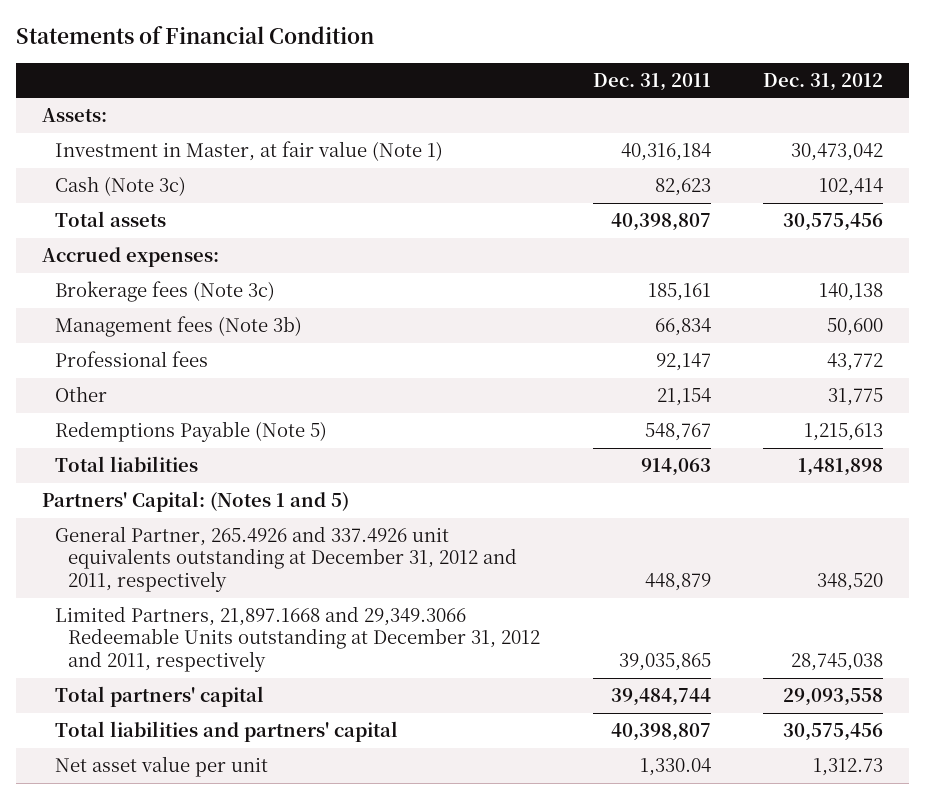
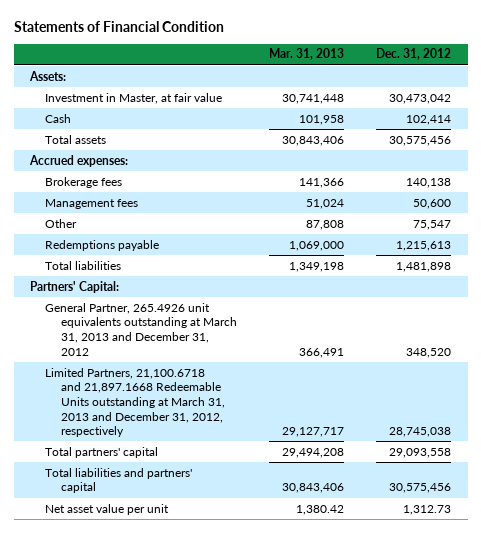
- | Dec. 31, 2011 | Dec. 31, 2012
+ | Mar. 31, 2013 | Dec. 31, 2012
- Investment in Master, at fair value (Note 1) | 40,316,184 | 30,473,042
- Cash (Note 3c) | 82,623 | 102,414
+ Investment in Master, at fair value | 30,741,448 | 30,473,042
+ Cash | 101,958 | 102,414
- Brokerage fees (Note 3c) | 185,161 | 140,138
- Management fees (Note 3b) | 66,834 | 50,600
- Professional fees | 92,147 | 43,772
- Other | 21,154 | 31,775
- Redemptions Payable (Note 5) | 548,767 | 1,215,613
+ Brokerage fees | 141,366 | 140,138
+ Management fees | 51,024 | 50,600
+ Other | 87,808 | 75,547
+ Redemptions payable | 1,069,000 | 1,215,613
- Partners' Capital: (Notes 1 and 5)
- General Partner, 265.4926 and 337.4926 unit equivalents outstanding at December 31, 2012 and 2011, respectively | 448,879 | 348,520
- Limited Partners, 21,897.1668 and 29,349.3066 Redeemable Units outstanding at December 31, 2012 and 2011, respectively | 39,035,865 | 28,745,038
+ Partners' Capital:
+ General Partner, 265.4926 unit equivalents outstanding at March 31, 2013 and December 31, 2012 | 366,491 | 348,520
+ Limited Partners, 21,100.6718 and 21,897.1668 Redeemable Units outstanding at March 31, 2013 and December 31, 2012, respectively | 29,127,717 | 28,745,038

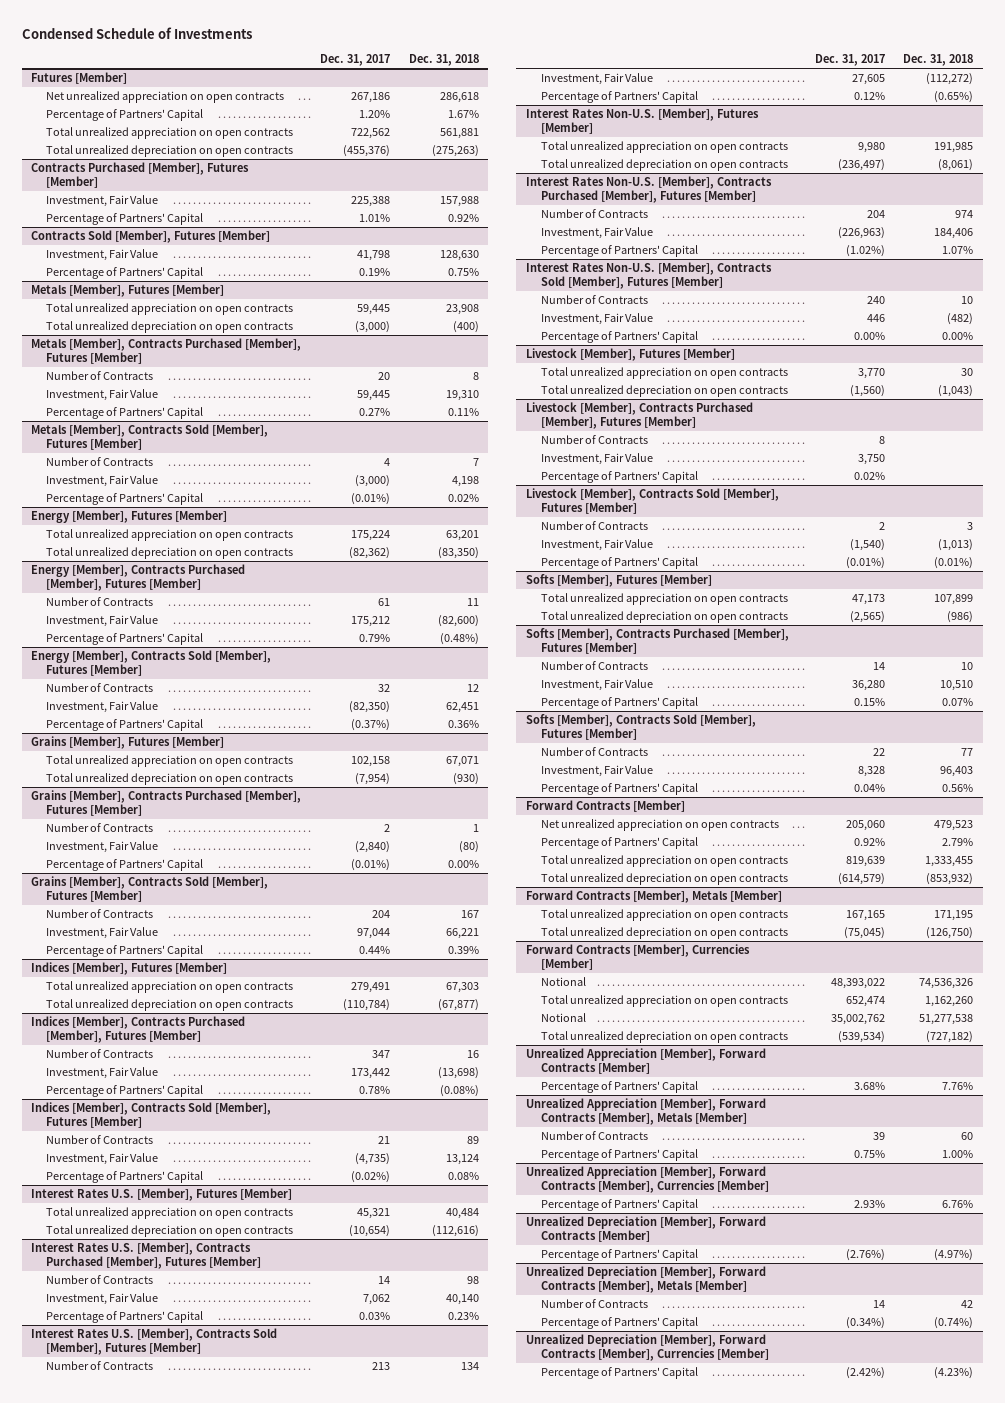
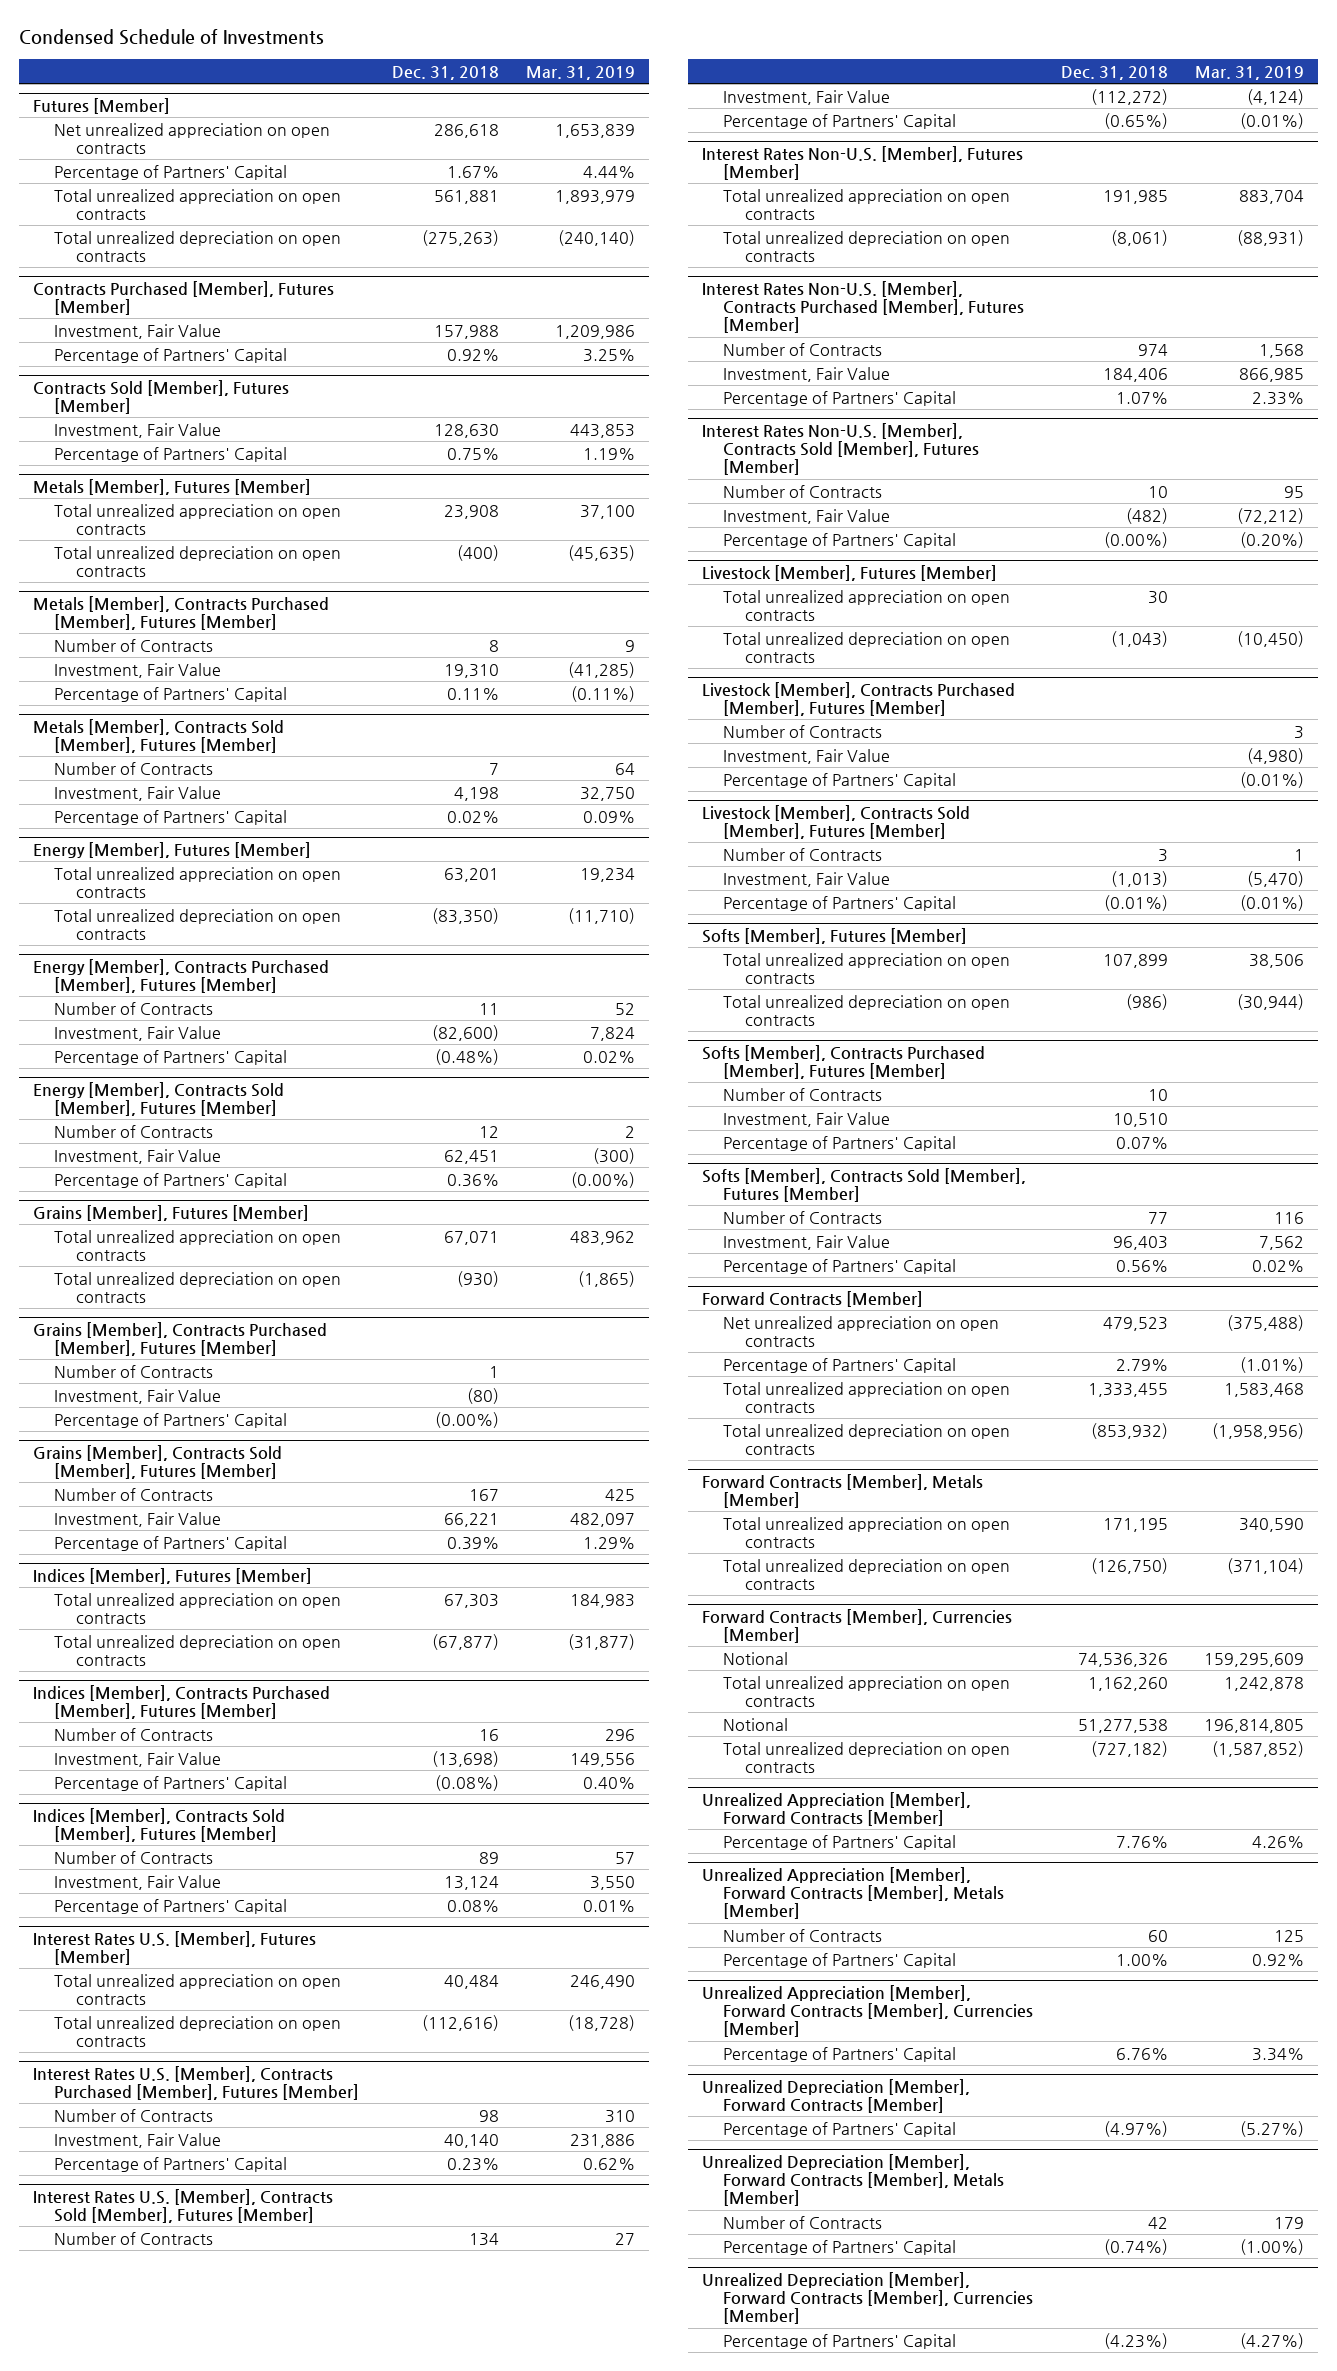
- | Dec. 31, 2017 | Dec. 31, 2018
+ | Dec. 31, 2018 | Mar. 31, 2019
@ Grains [Member], Contracts Purchased [Member], Futures [Member]
- Percentage of Partners' Capital | (0.01%) | 0.00%
+ Percentage of Partners' Capital | (0.00%) |
@ Interest Rates Non-U.S. [Member], Contracts Sold [Member], Futures [Member]
- Percentage of Partners' Capital | 0.00% | 0.00%
+ Percentage of Partners' Capital | (0.00%) | (0.20%)

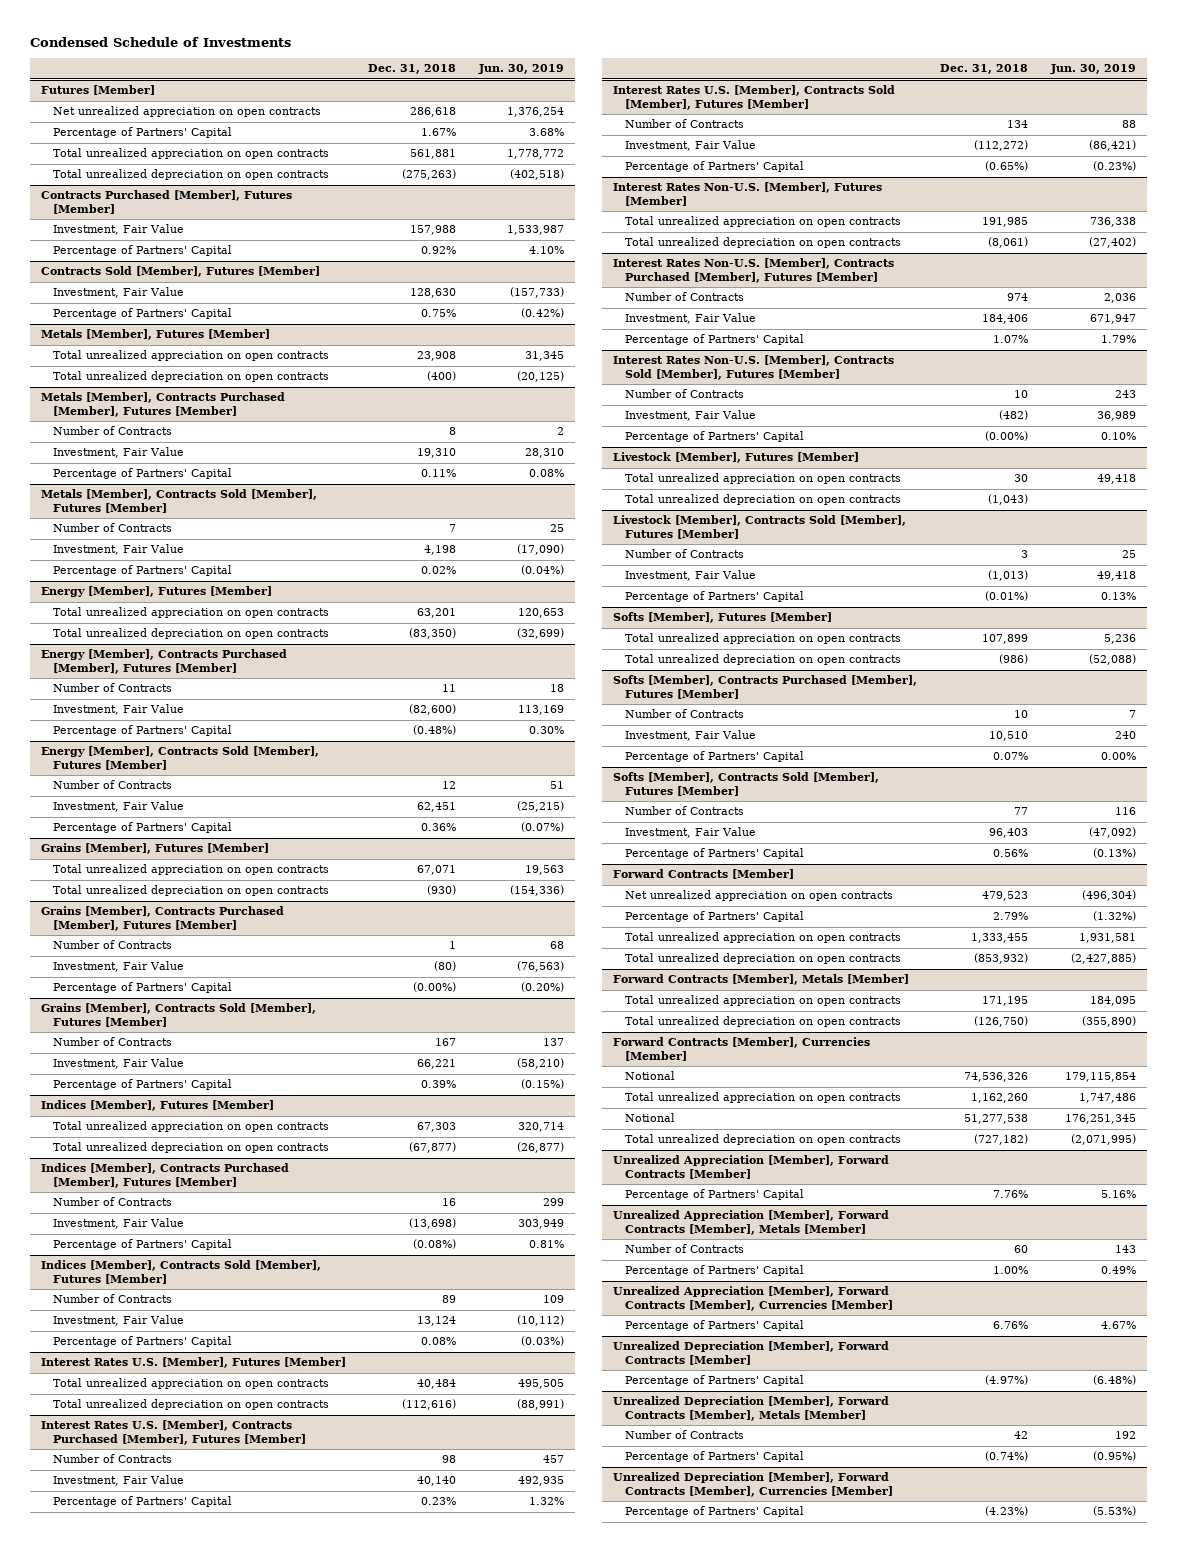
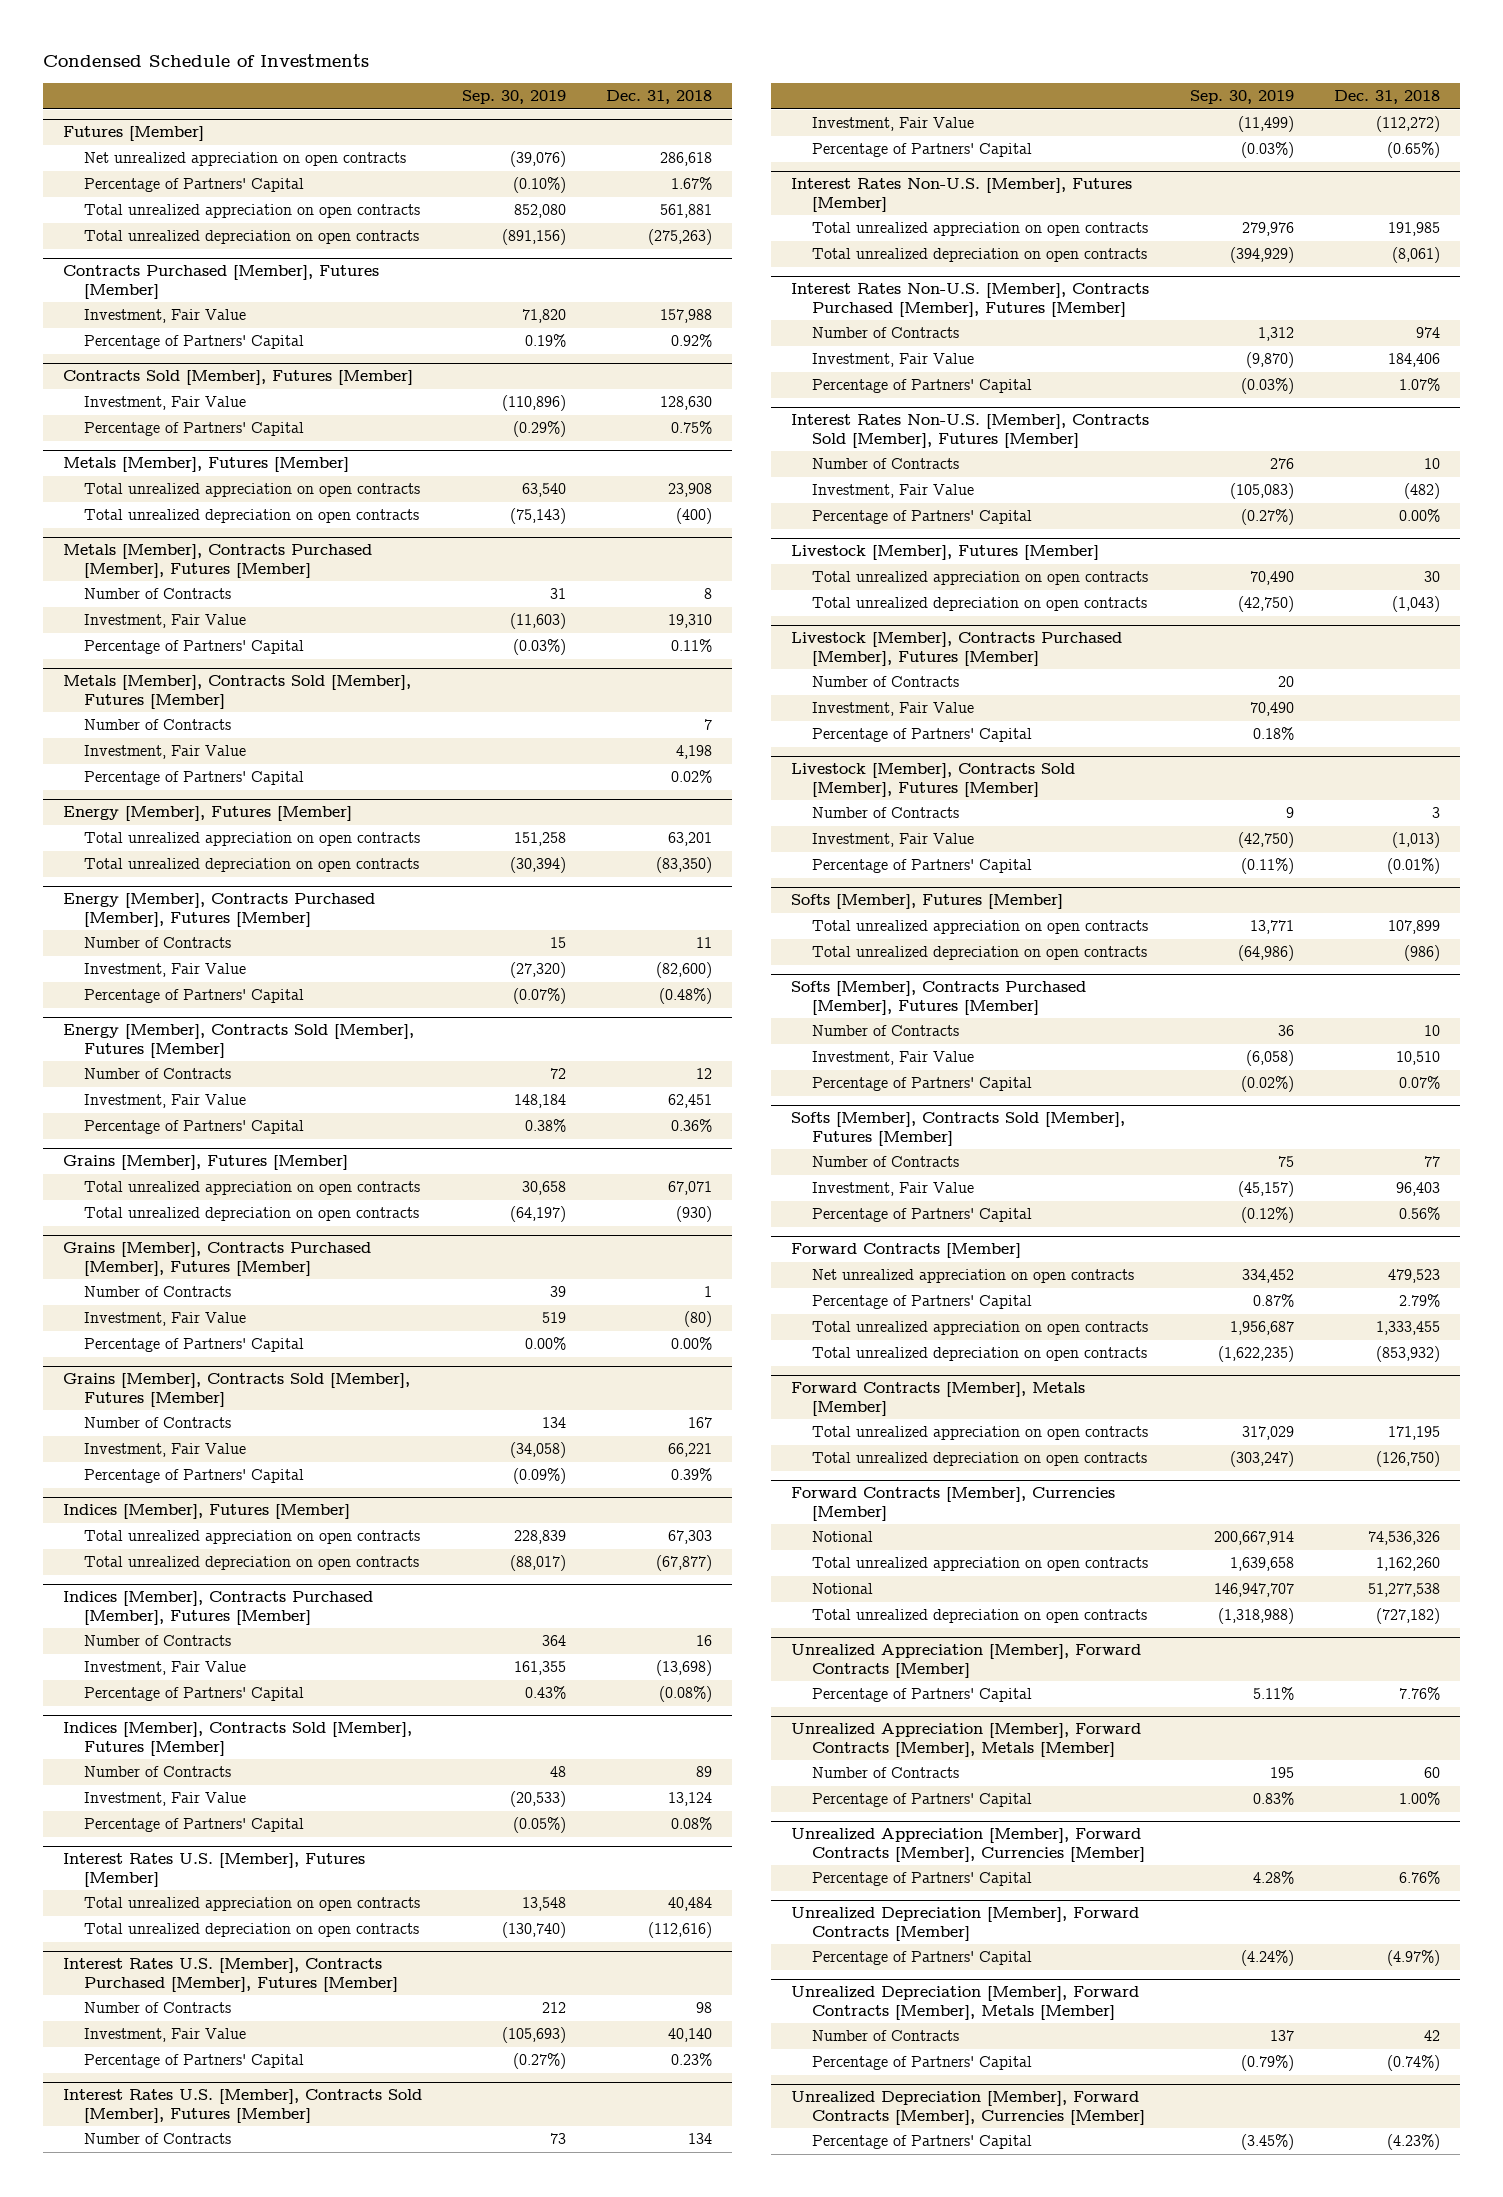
- | Dec. 31, 2018 | Jun. 30, 2019
+ | Sep. 30, 2019 | Dec. 31, 2018
@ Grains [Member], Contracts Purchased [Member], Futures [Member]
- Percentage of Partners' Capital | (0.00%) | (0.20%)
+ Percentage of Partners' Capital | 0.00% | 0.00%
@ Interest Rates Non-U.S. [Member], Contracts Sold [Member], Futures [Member]
- Percentage of Partners' Capital | (0.00%) | 0.10%
+ Percentage of Partners' Capital | (0.27%) | 0.00%
+ Livestock [Member], Contracts Purchased [Member], Futures [Member]
+ Number of Contracts | 20 |
+ Investment, Fair Value | 70,490 |
+ Percentage of Partners' Capital | 0.18% |

